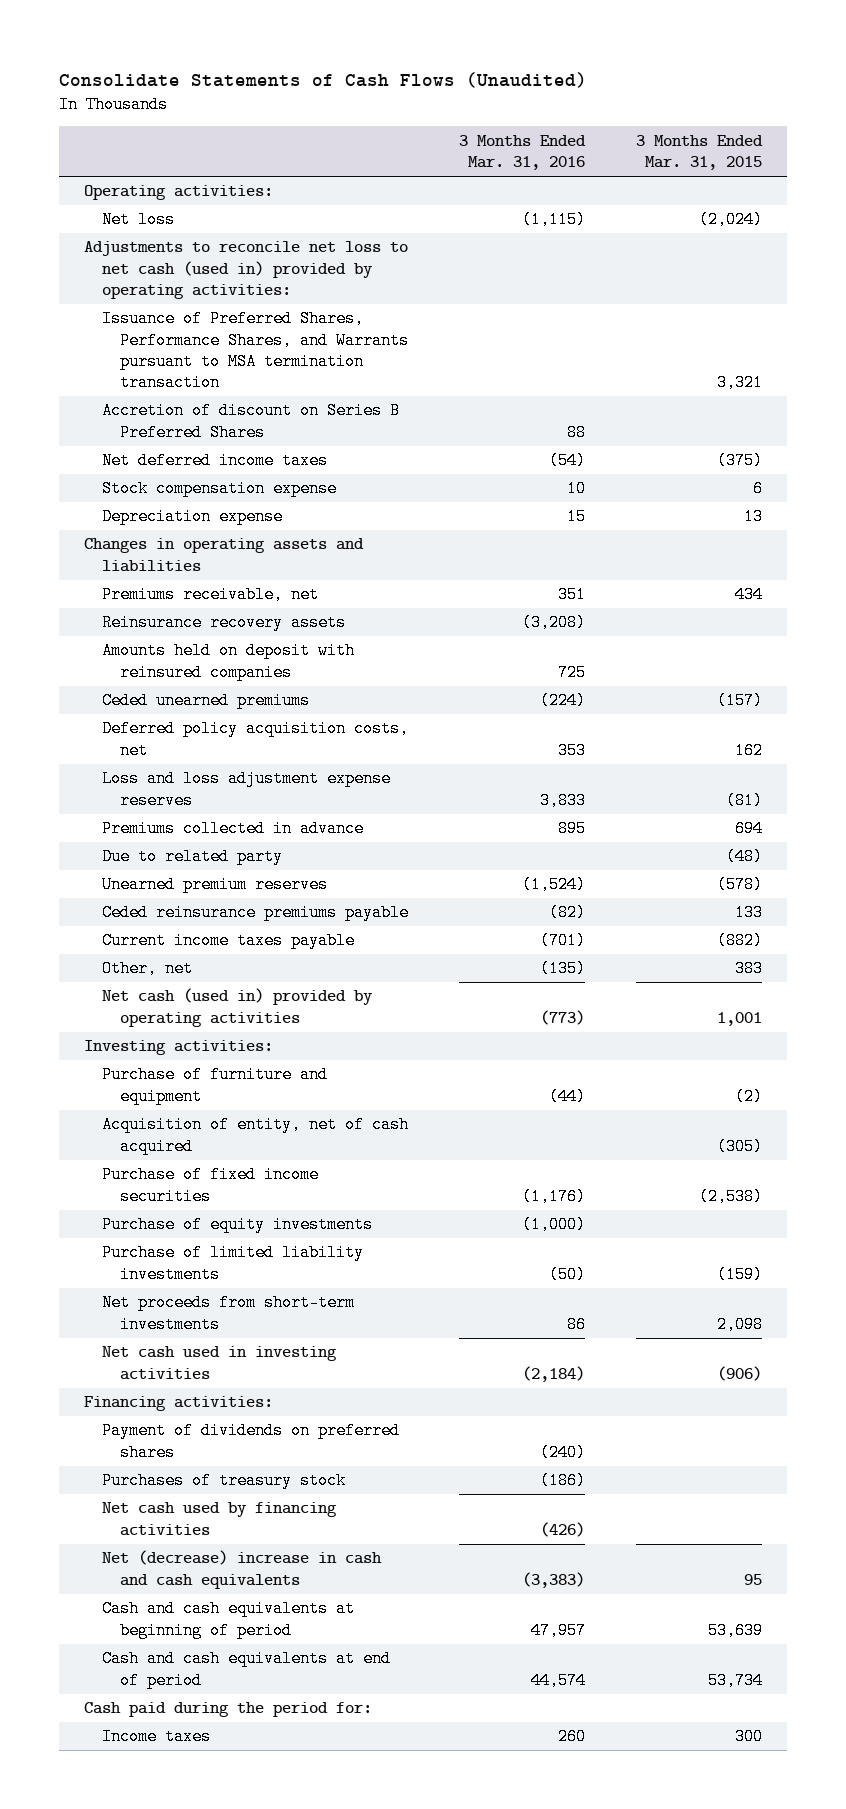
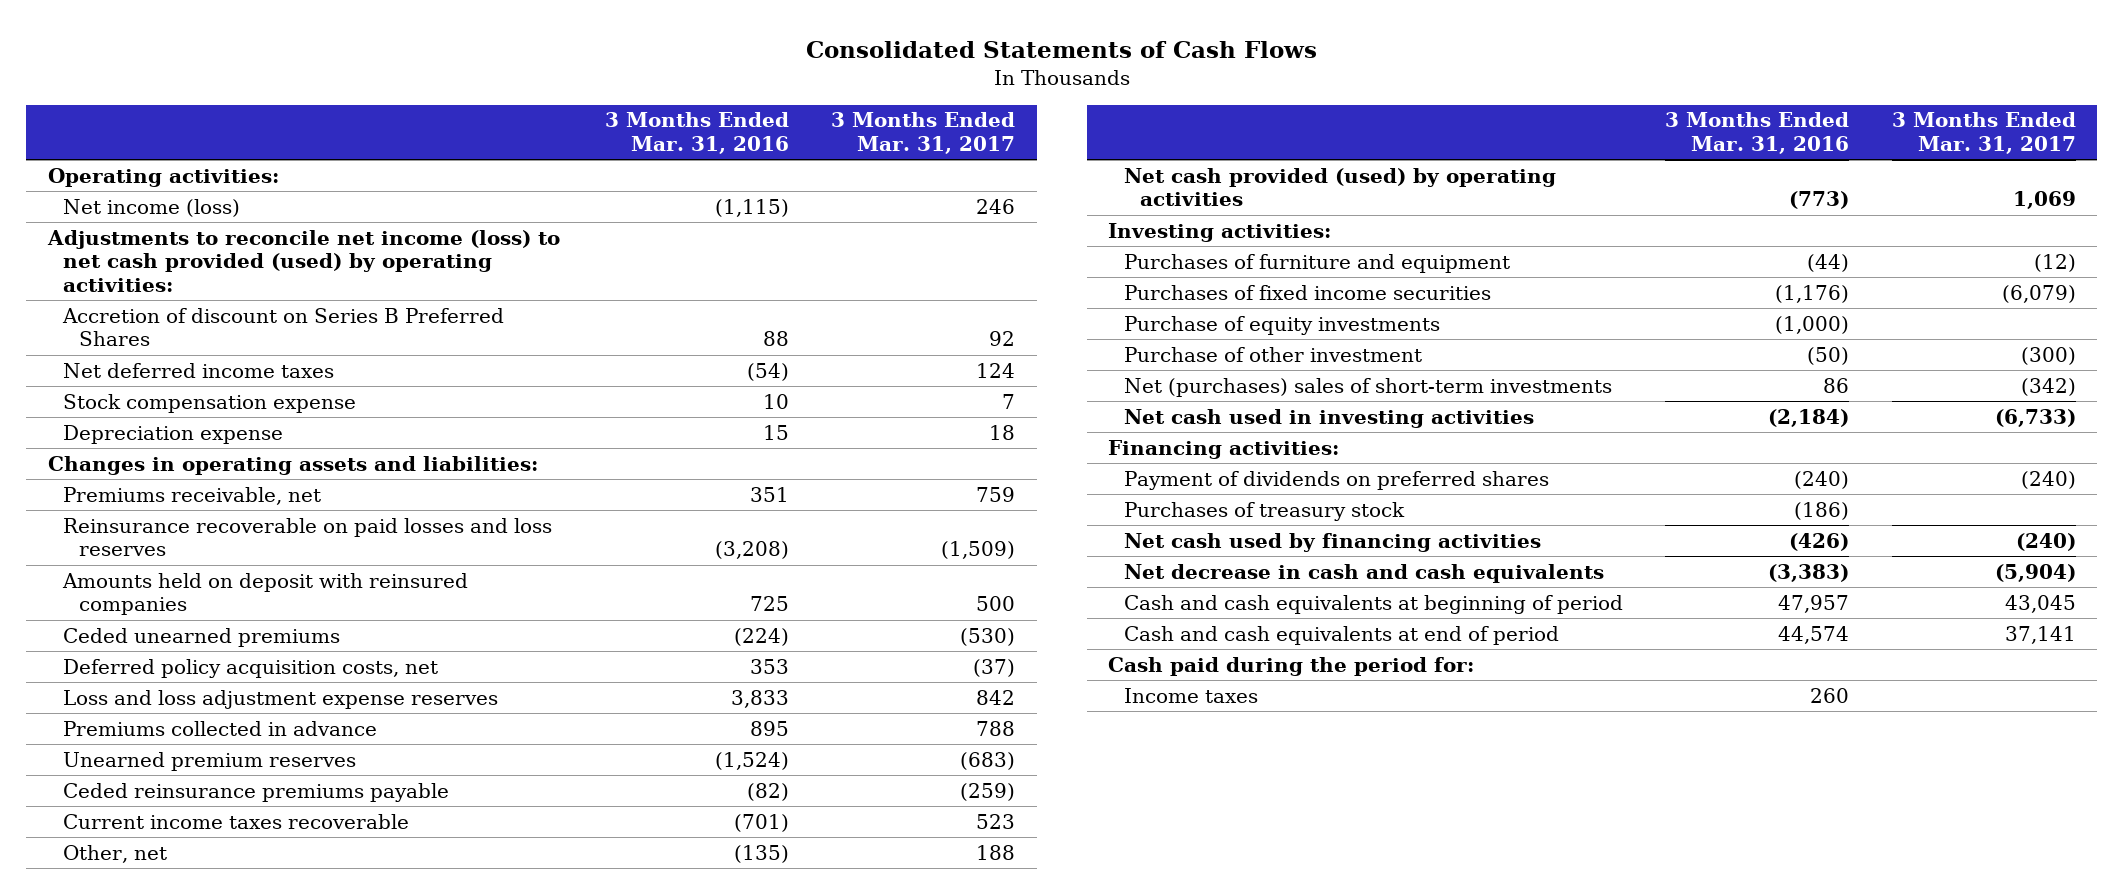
- Consolidate Statements of Cash Flows (Unaudited)
+ Consolidated Statements of Cash Flows
- | 3 Months Ended Mar. 31, 2016 | 3 Months Ended Mar. 31, 2015
+ | 3 Months Ended Mar. 31, 2016 | 3 Months Ended Mar. 31, 2017
- Net loss | (1,115) | (2,024)
- Adjustments to reconcile net loss to net cash (used in) provided by operating activities:
- Issuance of Preferred Shares, Performance Shares, and Warrants pursuant to MSA termination transaction | | 3,321
+ Net income (loss) | (1,115) | 246
+ Adjustments to reconcile net income (loss) to net cash provided (used) by operating activities:
- Changes in operating assets and liabilities
+ Changes in operating assets and liabilities:
- Reinsurance recovery assets | (3,208) |
+ Reinsurance recoverable on paid losses and loss reserves | (3,208) | (1,509)
- Due to related party | | (48)
- Current income taxes payable | (701) | (882)
+ Current income taxes recoverable | (701) | 523
- Net cash (used in) provided by operating activities | (773) | 1,001
+ Net cash provided (used) by operating activities | (773) | 1,069
- Purchase of furniture and equipment | (44) | (2)
- Acquisition of entity, net of cash acquired | | (305)
- Purchase of fixed income securities | (1,176) | (2,538)
+ Purchases of furniture and equipment | (44) | (12)
+ Purchases of fixed income securities | (1,176) | (6,079)
- Purchase of limited liability investments | (50) | (159)
- Net proceeds from short-term investments | 86 | 2,098
+ Purchase of other investment | (50) | (300)
+ Net (purchases) sales of short-term investments | 86 | (342)
- Net (decrease) increase in cash and cash equivalents | (3,383) | 95
+ Net decrease in cash and cash equivalents | (3,383) | (5,904)

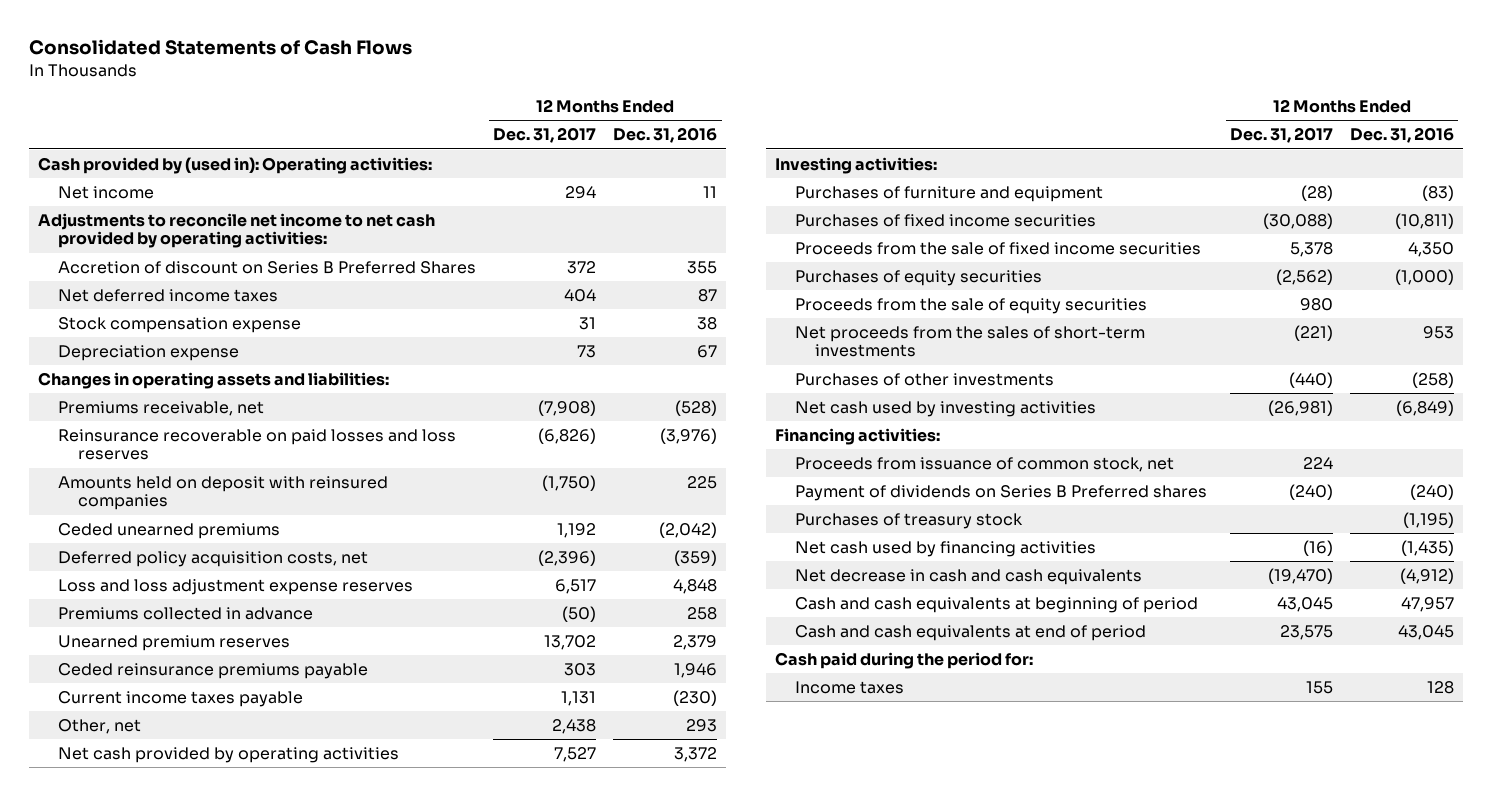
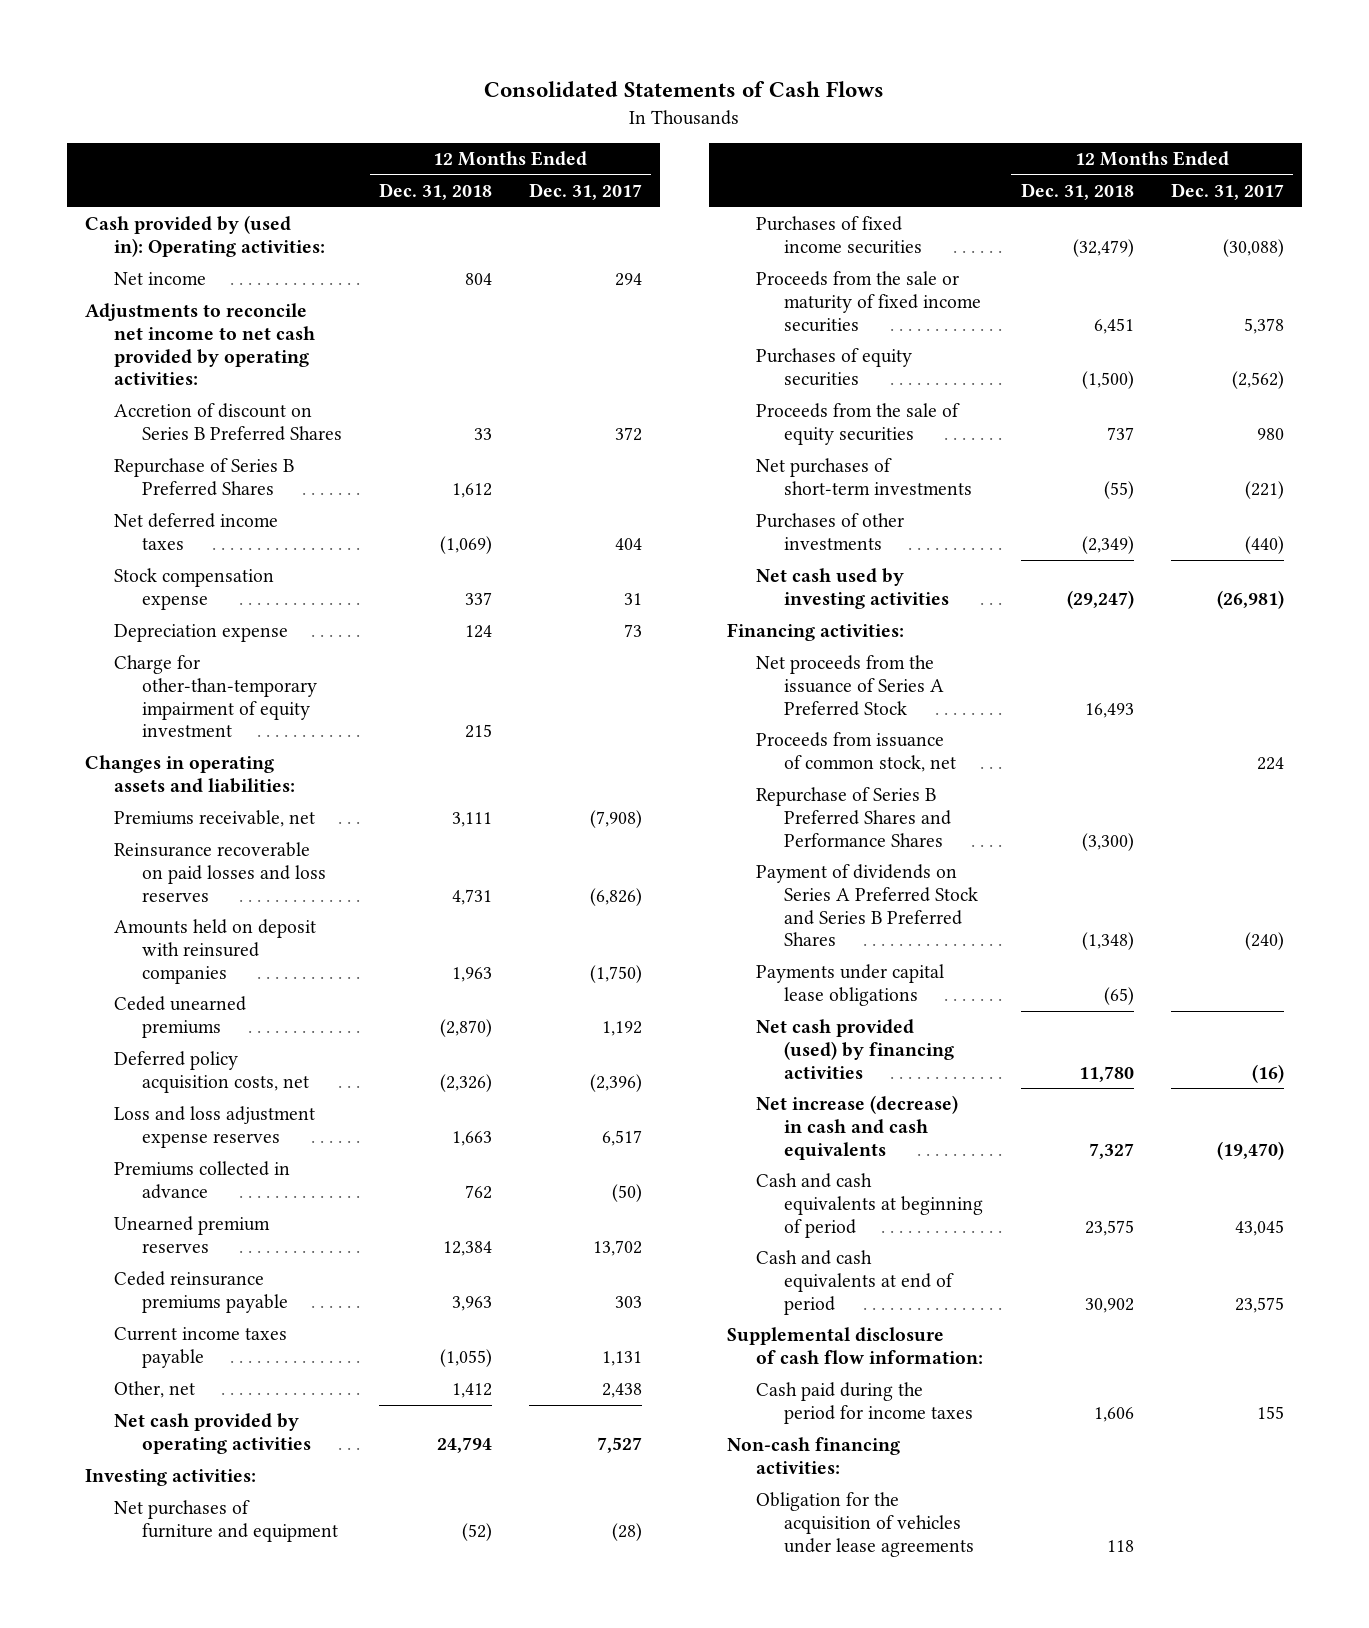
- | 12 Months Ended Dec. 31, 2017 | 12 Months Ended Dec. 31, 2016
+ | 12 Months Ended Dec. 31, 2018 | 12 Months Ended Dec. 31, 2017
+ Repurchase of Series B Preferred Shares | 1,612 |
+ Charge for other-than-temporary impairment of equity investment | 215 |
- Purchases of furniture and equipment | (28) | (83)
+ Net purchases of furniture and equipment | (52) | (28)
- Proceeds from the sale of fixed income securities | 5,378 | 4,350
+ Proceeds from the sale or maturity of fixed income securities | 6,451 | 5,378
- Net proceeds from the sales of short-term investments | (221) | 953
+ Net purchases of short-term investments | (55) | (221)
+ Net proceeds from the issuance of Series A Preferred Stock | 16,493 |
- Payment of dividends on Series B Preferred shares | (240) | (240)
- Purchases of treasury stock | | (1,195)
- Net cash used by financing activities | (16) | (1,435)
- Net decrease in cash and cash equivalents | (19,470) | (4,912)
+ Repurchase of Series B Preferred Shares and Performance Shares | (3,300) |
+ Payment of dividends on Series A Preferred Stock and Series B Preferred Shares | (1,348) | (240)
+ Payments under capital lease obligations | (65) |
+ Net cash provided (used) by financing activities | 11,780 | (16)
+ Net increase (decrease) in cash and cash equivalents | 7,327 | (19,470)
- Cash paid during the period for:
- Income taxes | 155 | 128
+ Supplemental disclosure of cash flow information:
+ Cash paid during the period for income taxes | 1,606 | 155
+ Non-cash financing activities:
+ Obligation for the acquisition of vehicles under lease agreements | 118 |

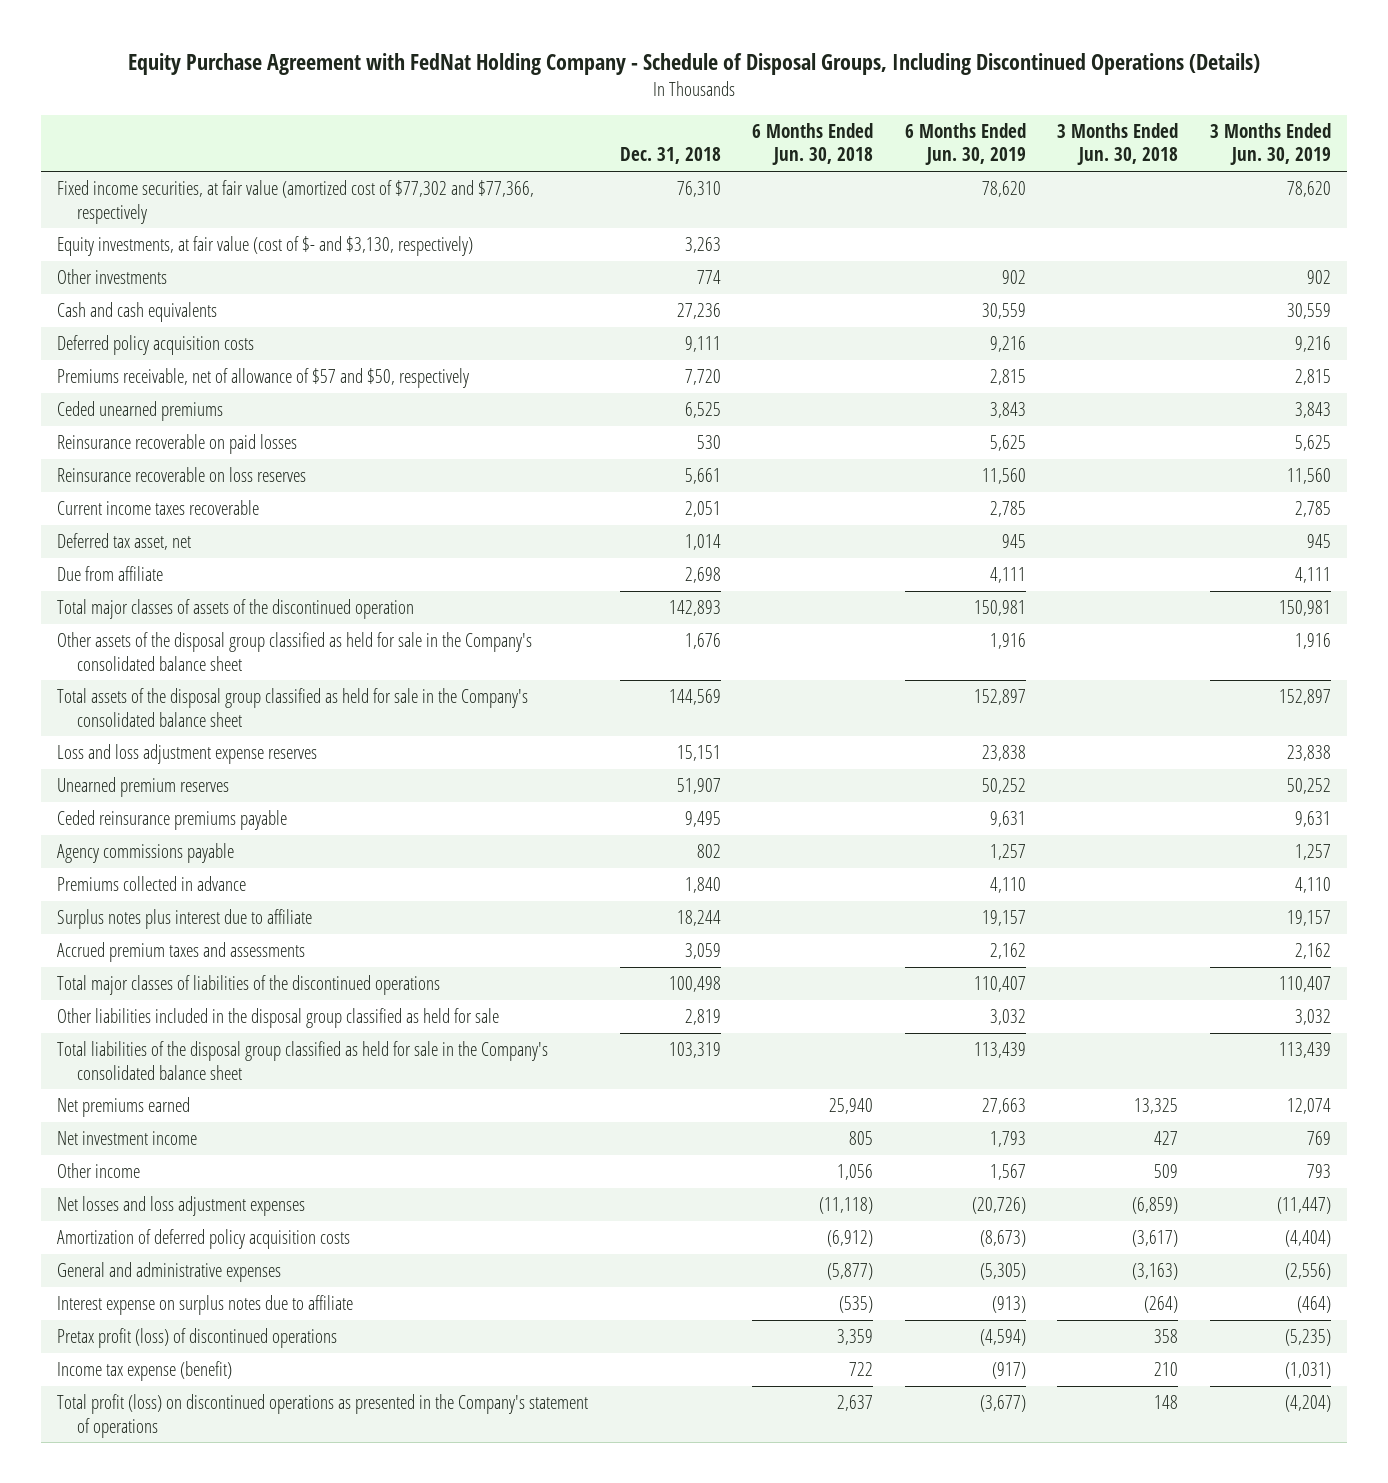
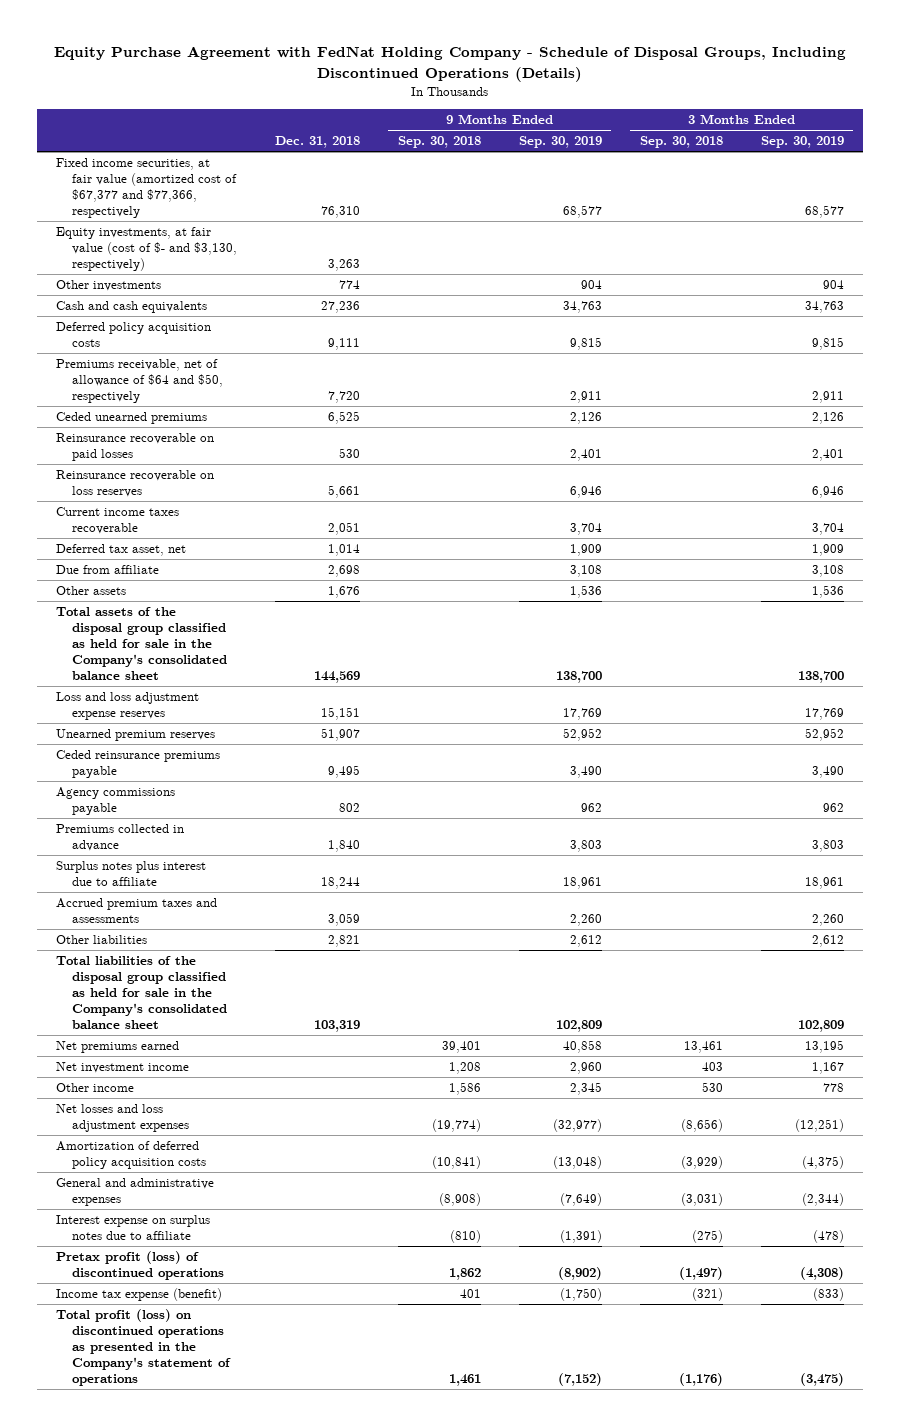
- | Dec. 31, 2018 | 6 Months Ended Jun. 30, 2018 | 6 Months Ended Jun. 30, 2019 | 3 Months Ended Jun. 30, 2018 | 3 Months Ended Jun. 30, 2019
+ | Dec. 31, 2018 | 9 Months Ended Sep. 30, 2018 | 9 Months Ended Sep. 30, 2019 | 3 Months Ended Sep. 30, 2018 | 3 Months Ended Sep. 30, 2019
- Fixed income securities, at fair value (amortized cost of $77,302 and $77,366, respectively | 76,310 | | 78,620 | | 78,620
+ Fixed income securities, at fair value (amortized cost of $67,377 and $77,366, respectively | 76,310 | | 68,577 | | 68,577
- Premiums receivable, net of allowance of $57 and $50, respectively | 7,720 | | 2,815 | | 2,815
+ Premiums receivable, net of allowance of $64 and $50, respectively | 7,720 | | 2,911 | | 2,911
- Total major classes of assets of the discontinued operation | 142,893 | | 150,981 | | 150,981
- Other assets of the disposal group classified as held for sale in the Company's consolidated balance sheet | 1,676 | | 1,916 | | 1,916
+ Other assets | 1,676 | | 1,536 | | 1,536
- Total major classes of liabilities of the discontinued operations | 100,498 | | 110,407 | | 110,407
- Other liabilities included in the disposal group classified as held for sale | 2,819 | | 3,032 | | 3,032
+ Other liabilities | 2,821 | | 2,612 | | 2,612

